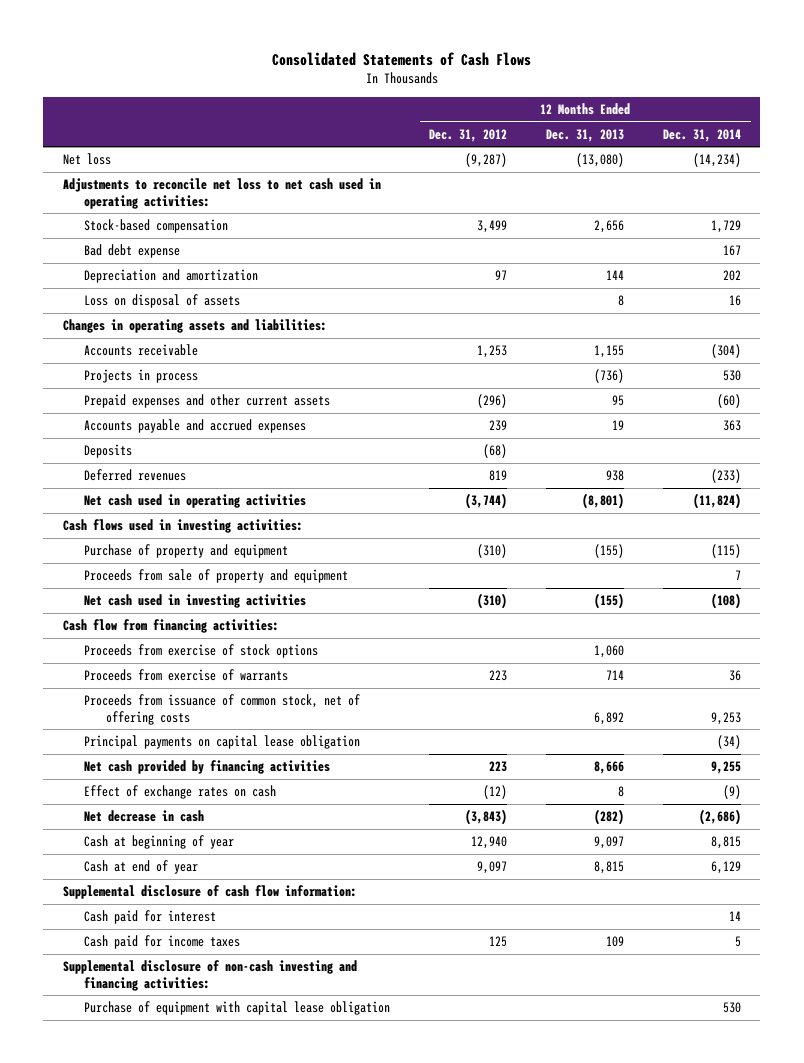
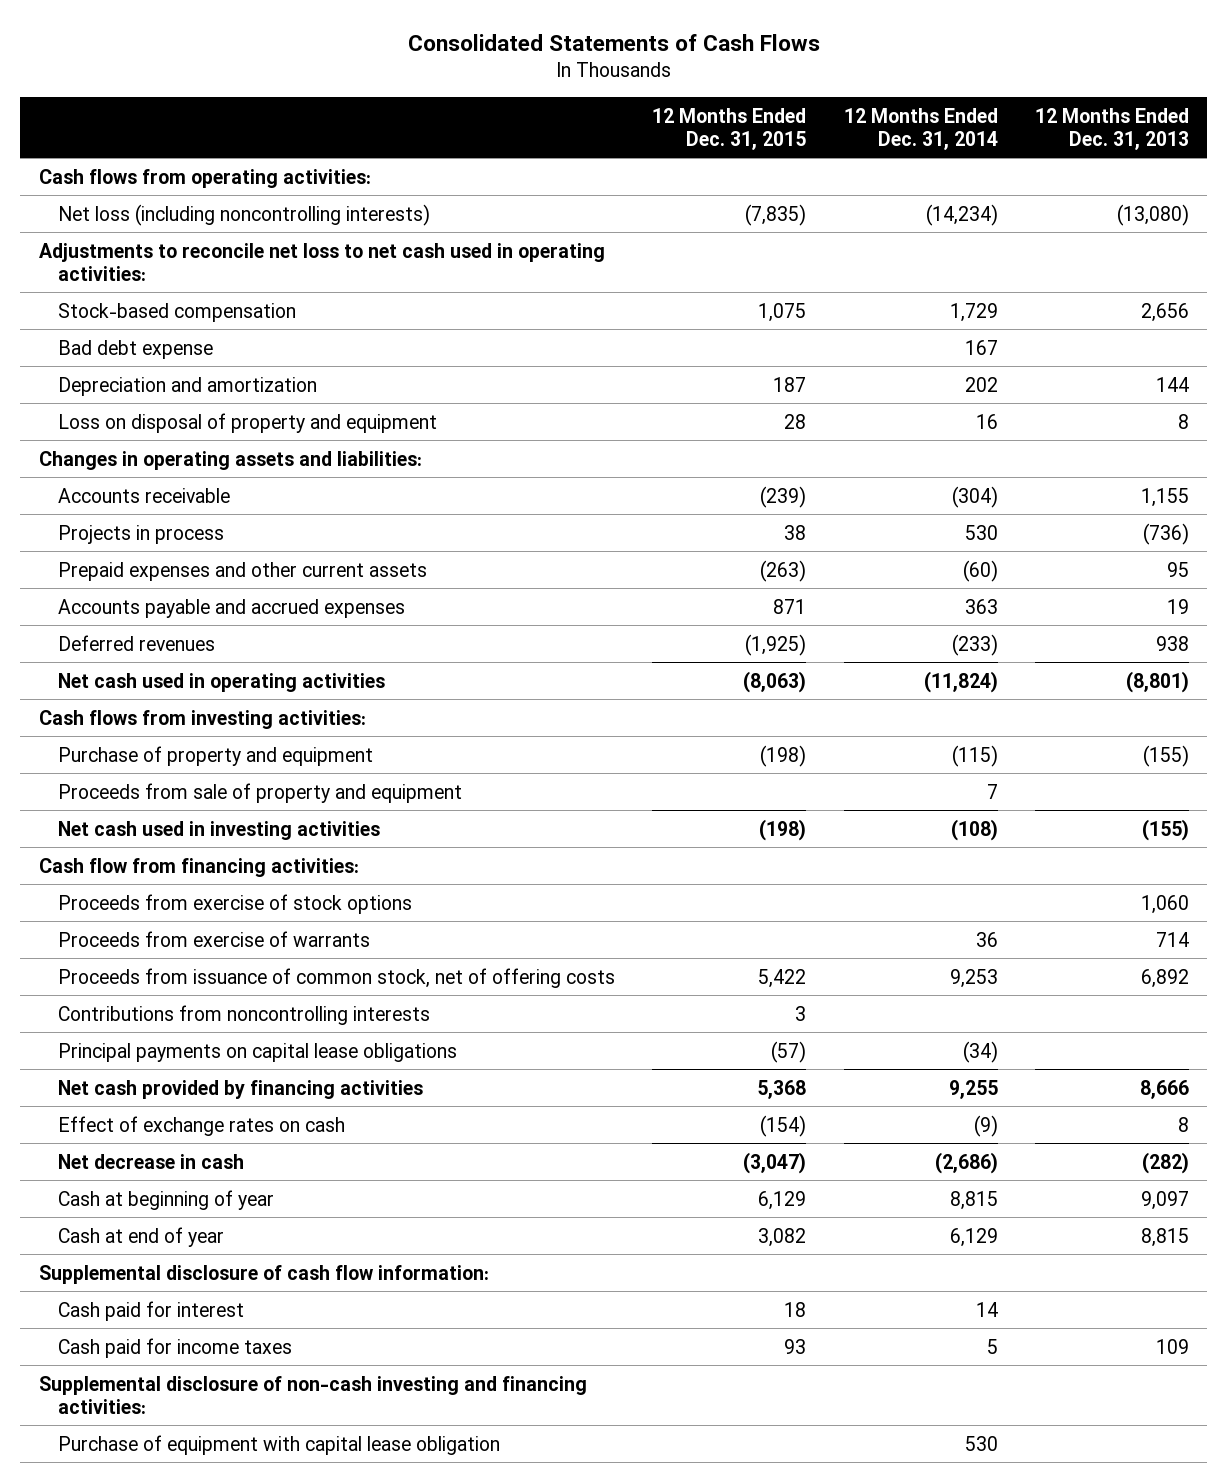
- | 12 Months Ended Dec. 31, 2012 | 12 Months Ended Dec. 31, 2013 | 12 Months Ended Dec. 31, 2014
+ | 12 Months Ended Dec. 31, 2015 | 12 Months Ended Dec. 31, 2014 | 12 Months Ended Dec. 31, 2013
- Net loss | (9,287) | (13,080) | (14,234)
+ Cash flows from operating activities:
+ Net loss (including noncontrolling interests) | (7,835) | (14,234) | (13,080)
- Loss on disposal of assets | | 8 | 16
+ Loss on disposal of property and equipment | 28 | 16 | 8
- Deposits | (68) | |
- Cash flows used in investing activities:
+ Cash flows from investing activities:
- Principal payments on capital lease obligation | | | (34)
+ Contributions from noncontrolling interests | 3 | |
+ Principal payments on capital lease obligations | (57) | (34) |

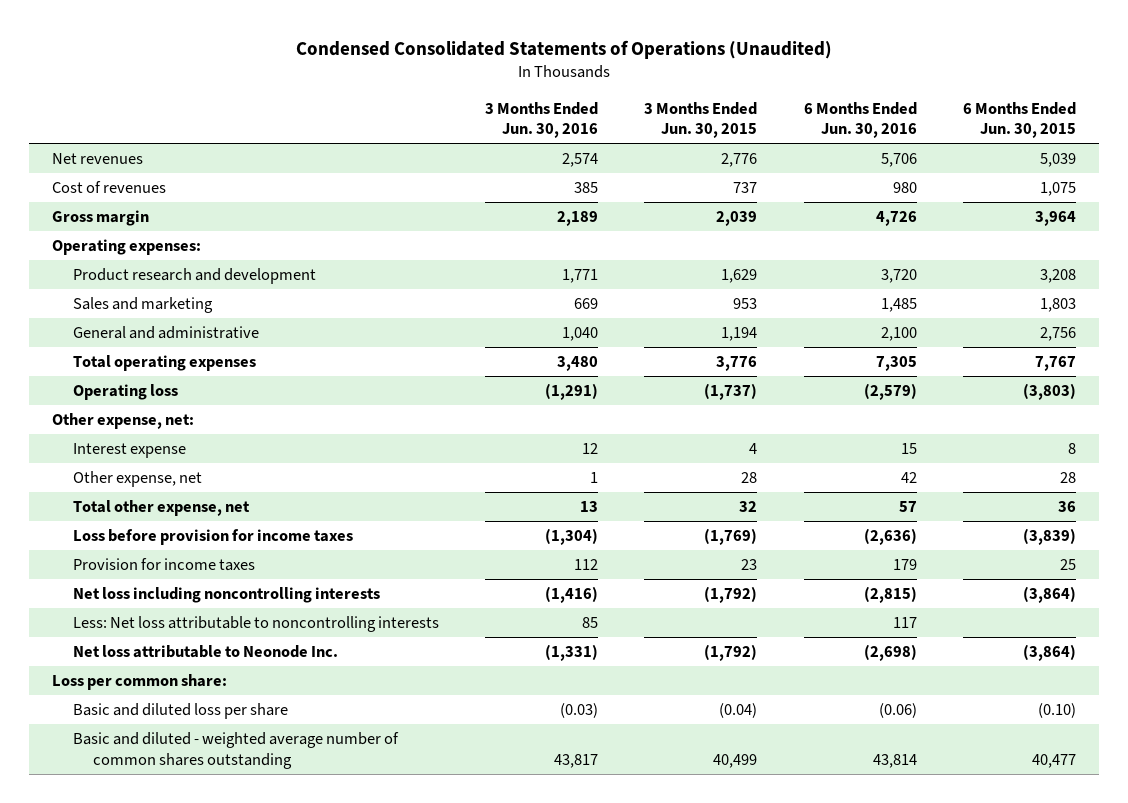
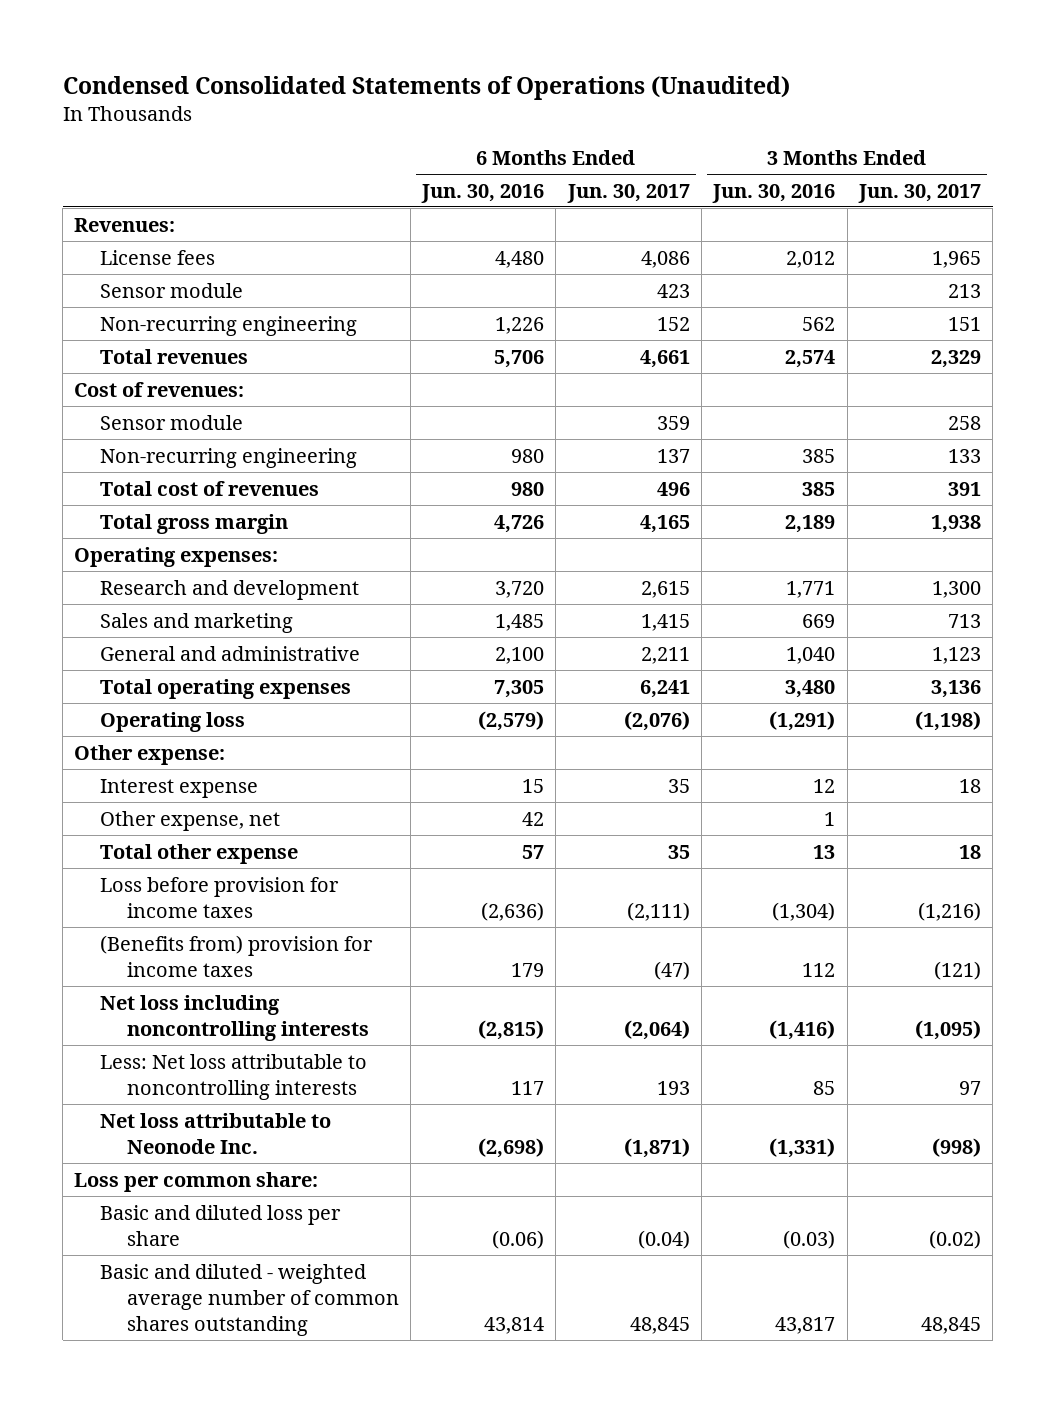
- | 3 Months Ended Jun. 30, 2016 | 3 Months Ended Jun. 30, 2015 | 6 Months Ended Jun. 30, 2016 | 6 Months Ended Jun. 30, 2015
+ | 6 Months Ended Jun. 30, 2016 | 6 Months Ended Jun. 30, 2017 | 3 Months Ended Jun. 30, 2016 | 3 Months Ended Jun. 30, 2017
- Net revenues | 2,574 | 2,776 | 5,706 | 5,039
- Cost of revenues | 385 | 737 | 980 | 1,075
- Gross margin | 2,189 | 2,039 | 4,726 | 3,964
+ Revenues:
+ License fees | 4,480 | 4,086 | 2,012 | 1,965
+ Sensor module | | 423 | | 213
+ Non-recurring engineering | 1,226 | 152 | 562 | 151
+ Total revenues | 5,706 | 4,661 | 2,574 | 2,329
+ Cost of revenues:
+ Sensor module | | 359 | | 258
+ Non-recurring engineering | 980 | 137 | 385 | 133
+ Total cost of revenues | 980 | 496 | 385 | 391
+ Total gross margin | 4,726 | 4,165 | 2,189 | 1,938
- Product research and development | 1,771 | 1,629 | 3,720 | 3,208
+ Research and development | 3,720 | 2,615 | 1,771 | 1,300
- Other expense, net:
+ Other expense:
- Total other expense, net | 13 | 32 | 57 | 36
+ Total other expense | 57 | 35 | 13 | 18
- Provision for income taxes | 112 | 23 | 179 | 25
+ (Benefits from) provision for income taxes | 179 | (47) | 112 | (121)

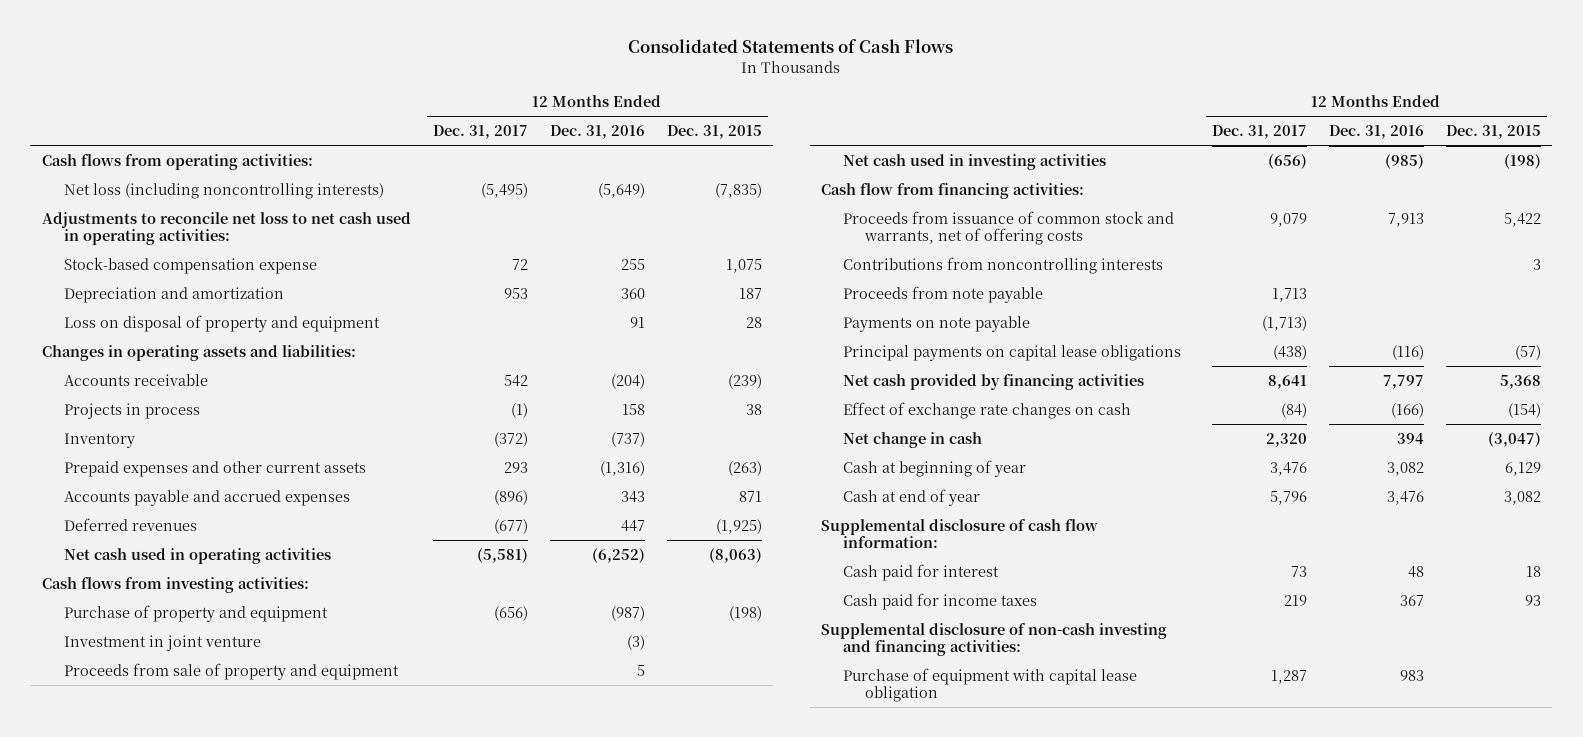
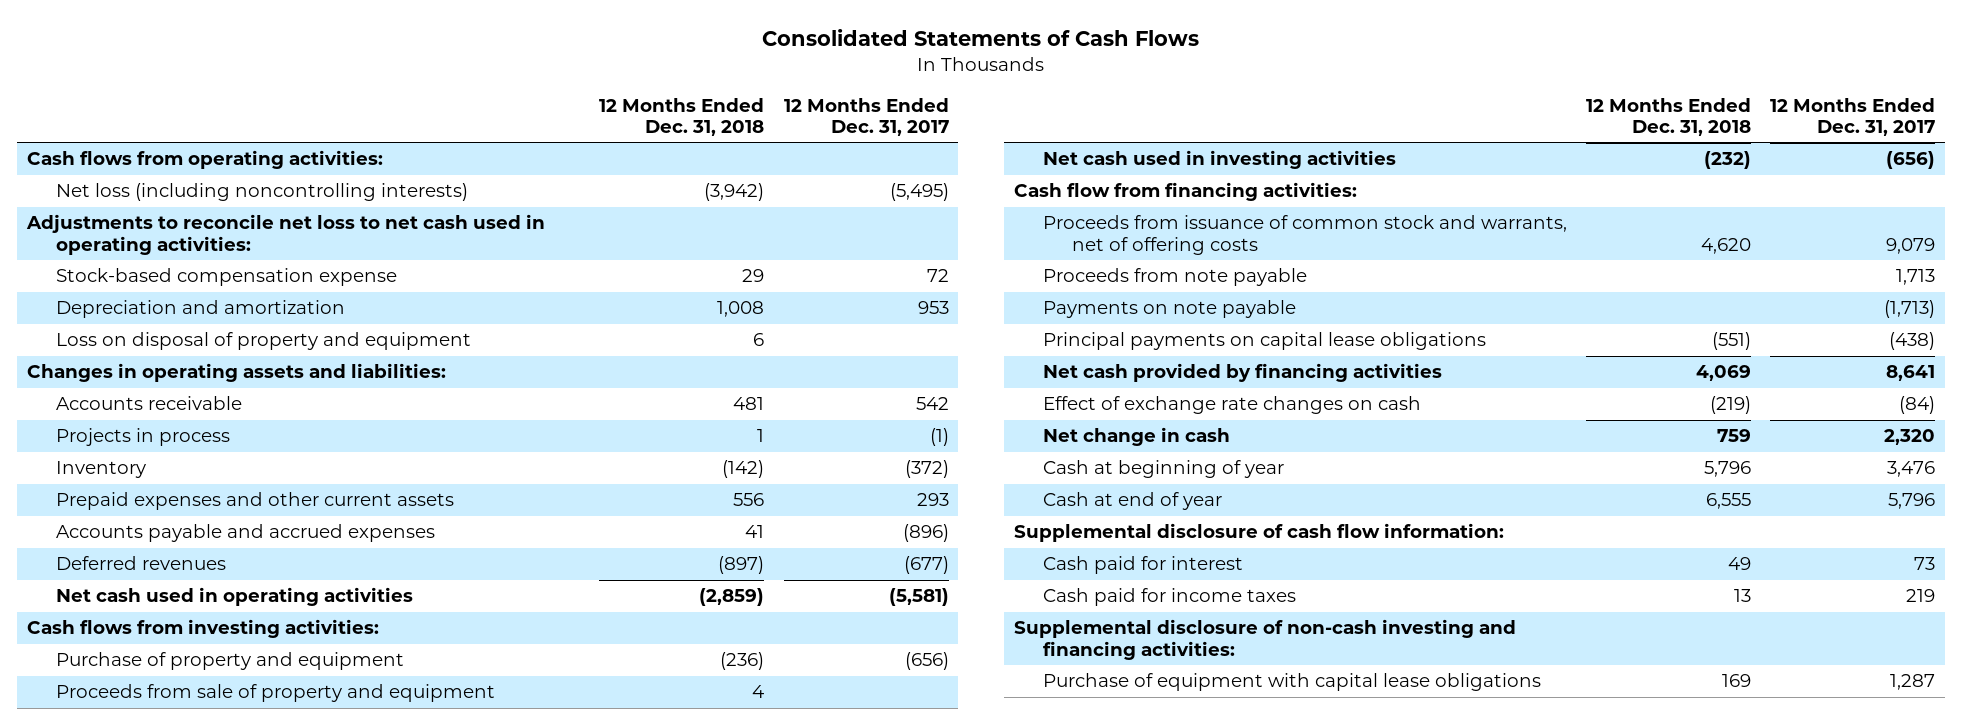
- | 12 Months Ended Dec. 31, 2017 | 12 Months Ended Dec. 31, 2016 | 12 Months Ended Dec. 31, 2015
+ | 12 Months Ended Dec. 31, 2018 | 12 Months Ended Dec. 31, 2017
- Investment in joint venture | | (3) |
- Contributions from noncontrolling interests | | | 3
- Purchase of equipment with capital lease obligation | 1,287 | 983 |
+ Purchase of equipment with capital lease obligations | 169 | 1,287

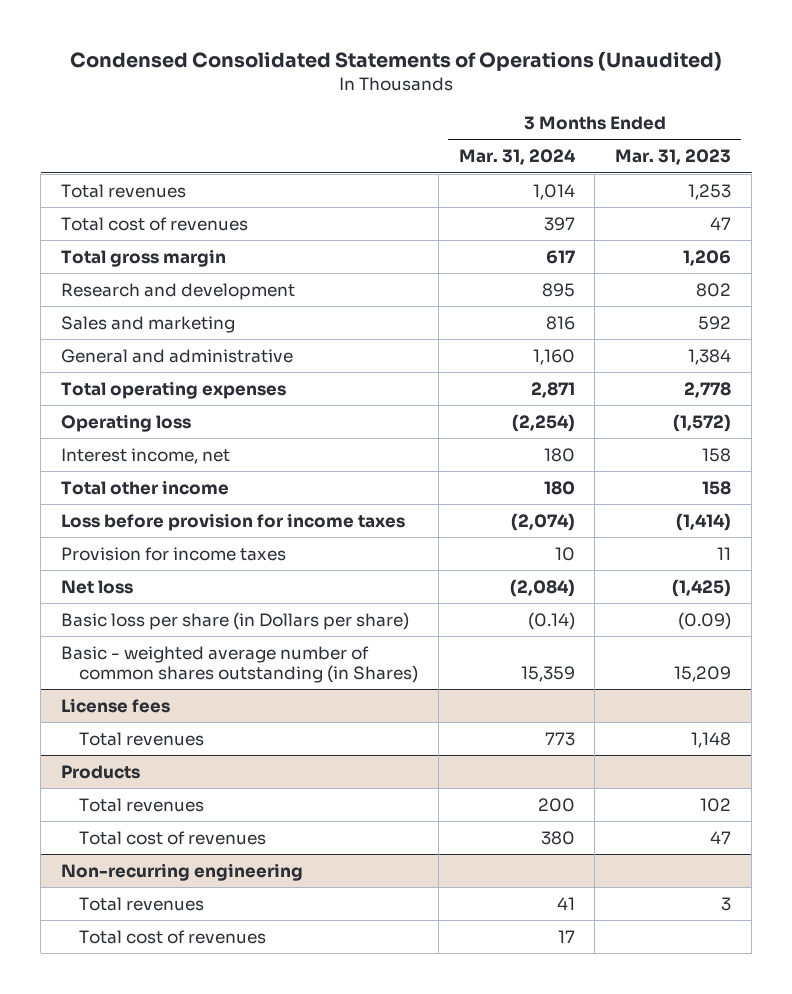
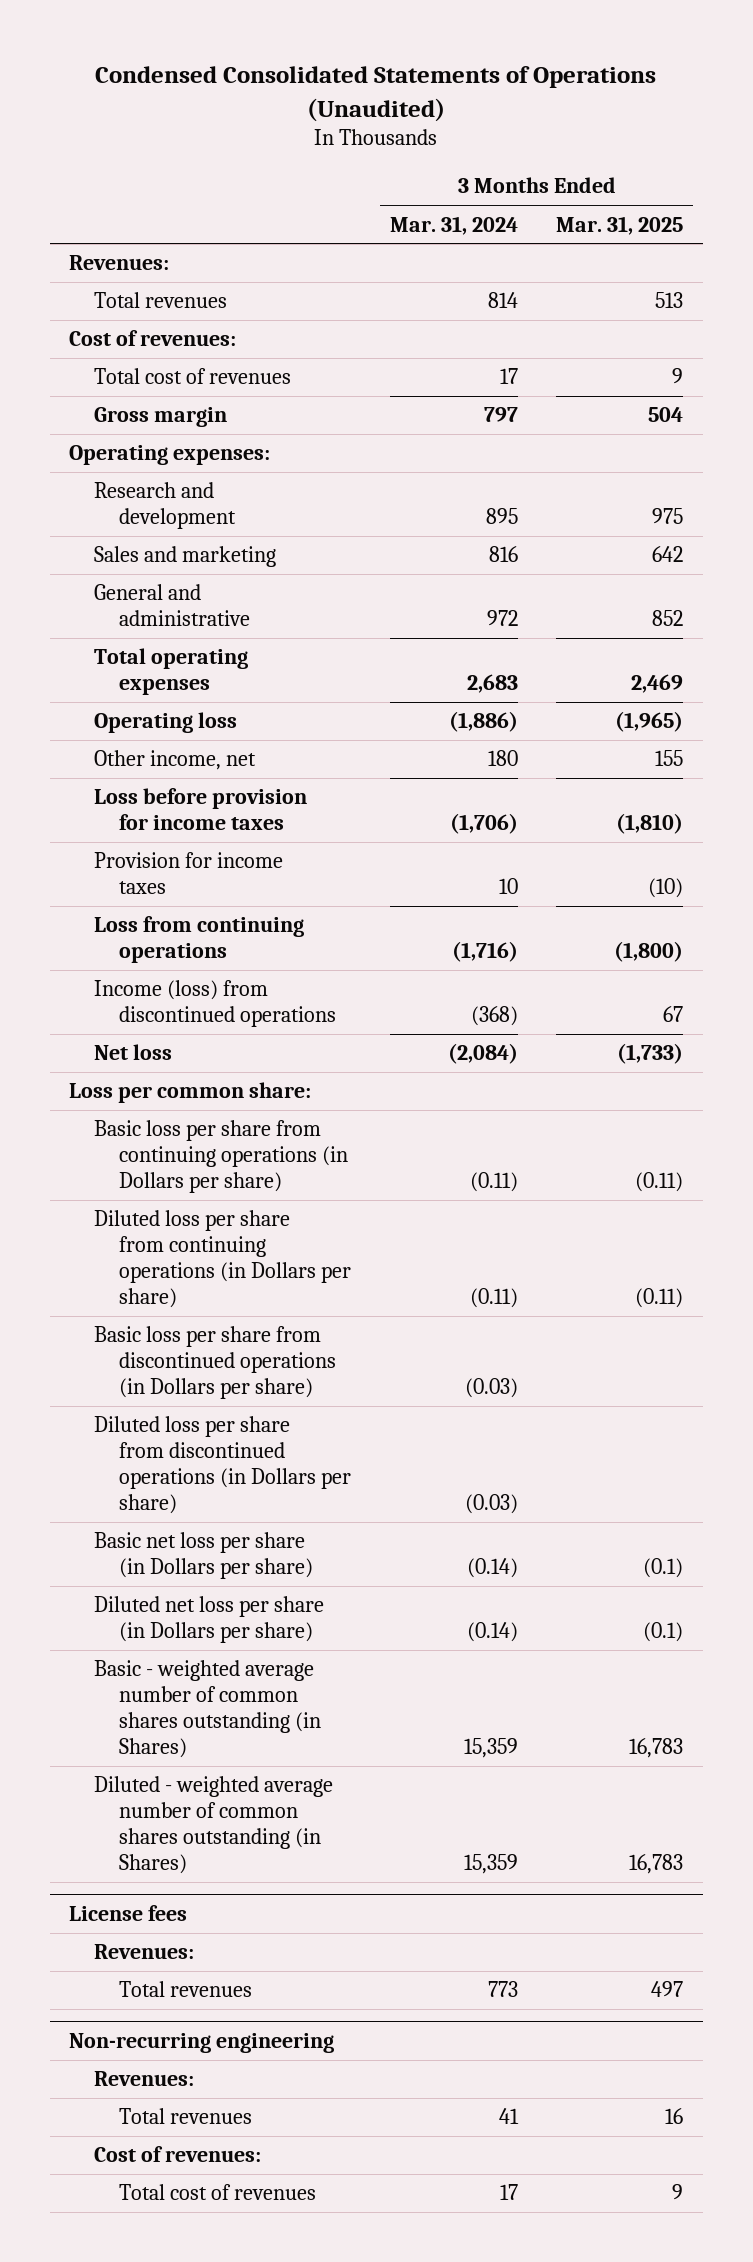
- | 3 Months Ended Mar. 31, 2024 | 3 Months Ended Mar. 31, 2023
+ | 3 Months Ended Mar. 31, 2024 | 3 Months Ended Mar. 31, 2025
- Total revenues | 1,014 | 1,253
- Total cost of revenues | 397 | 47
- Total gross margin | 617 | 1,206
+ Revenues:
+ Total revenues | 814 | 513
+ Cost of revenues:
+ Total cost of revenues | 17 | 9
+ Gross margin | 797 | 504
+ Operating expenses:
- General and administrative | 1,160 | 1,384
- Total operating expenses | 2,871 | 2,778
- Operating loss | (2,254) | (1,572)
- Interest income, net | 180 | 158
- Total other income | 180 | 158
- Loss before provision for income taxes | (2,074) | (1,414)
+ General and administrative | 972 | 852
+ Total operating expenses | 2,683 | 2,469
+ Operating loss | (1,886) | (1,965)
+ Other income, net | 180 | 155
+ Loss before provision for income taxes | (1,706) | (1,810)
+ Loss from continuing operations | (1,716) | (1,800)
+ Income (loss) from discontinued operations | (368) | 67
- Basic loss per share (in Dollars per share) | (0.14) | (0.09)
+ Loss per common share:
+ Basic loss per share from continuing operations (in Dollars per share) | (0.11) | (0.11)
+ Diluted loss per share from continuing operations (in Dollars per share) | (0.11) | (0.11)
+ Basic loss per share from discontinued operations (in Dollars per share) | (0.03) |
+ Diluted loss per share from discontinued operations (in Dollars per share) | (0.03) |
+ Basic net loss per share (in Dollars per share) | (0.14) | (0.1)
+ Diluted net loss per share (in Dollars per share) | (0.14) | (0.1)
+ Diluted - weighted average number of common shares outstanding (in Shares) | 15,359 | 16,783
@ License fees
+ Revenues:
- Products
- Total revenues | 200 | 102
- Total cost of revenues | 380 | 47
@ Non-recurring engineering
+ Revenues:
+ Cost of revenues:

